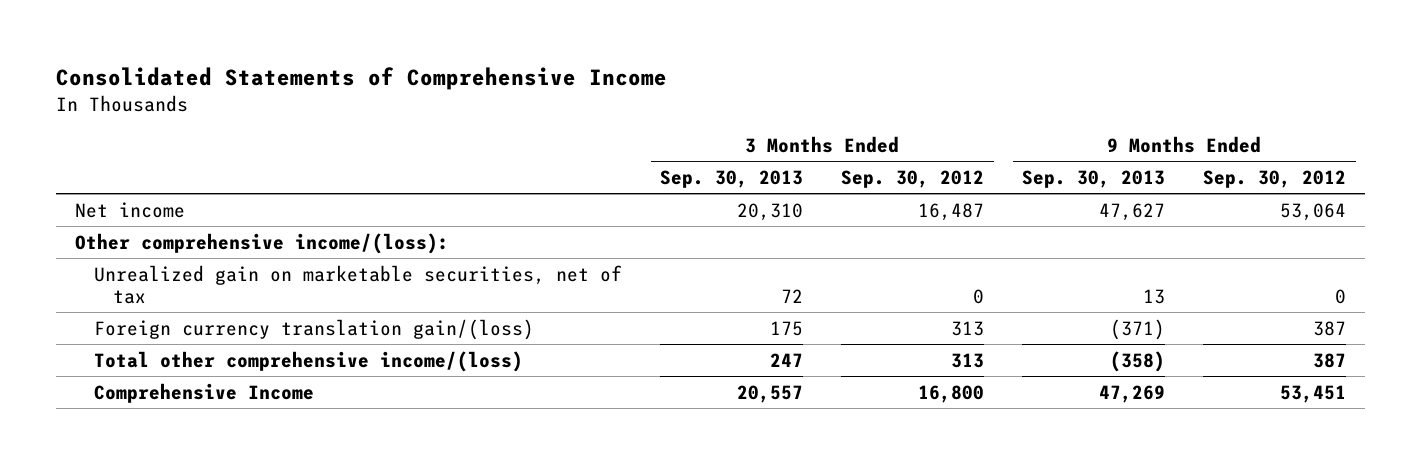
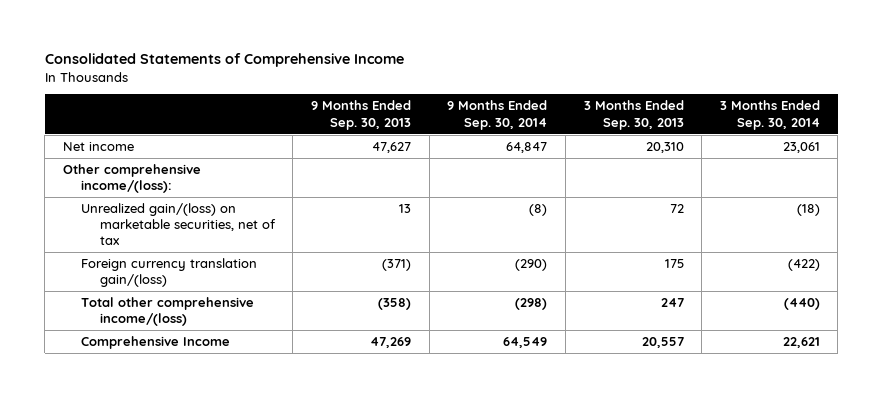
- | 3 Months Ended Sep. 30, 2013 | 3 Months Ended Sep. 30, 2012 | 9 Months Ended Sep. 30, 2013 | 9 Months Ended Sep. 30, 2012
+ | 9 Months Ended Sep. 30, 2013 | 9 Months Ended Sep. 30, 2014 | 3 Months Ended Sep. 30, 2013 | 3 Months Ended Sep. 30, 2014
- Unrealized gain on marketable securities, net of tax | 72 | 0 | 13 | 0
+ Unrealized gain/(loss) on marketable securities, net of tax | 13 | (8) | 72 | (18)

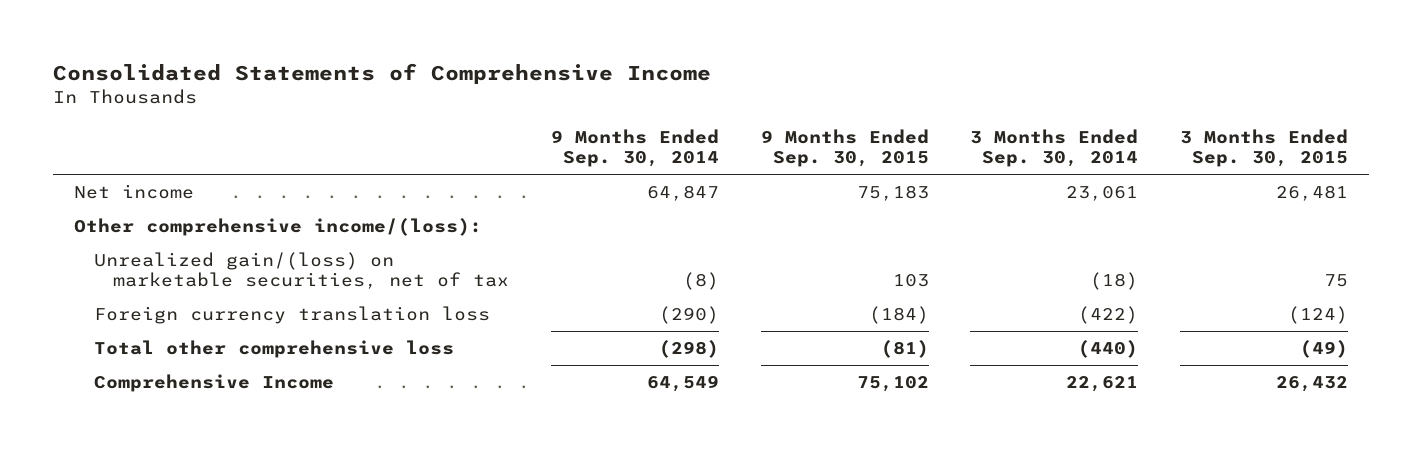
- | 9 Months Ended Sep. 30, 2013 | 9 Months Ended Sep. 30, 2014 | 3 Months Ended Sep. 30, 2013 | 3 Months Ended Sep. 30, 2014
+ | 9 Months Ended Sep. 30, 2014 | 9 Months Ended Sep. 30, 2015 | 3 Months Ended Sep. 30, 2014 | 3 Months Ended Sep. 30, 2015
- Foreign currency translation gain/(loss) | (371) | (290) | 175 | (422)
- Total other comprehensive income/(loss) | (358) | (298) | 247 | (440)
+ Foreign currency translation loss | (290) | (184) | (422) | (124)
+ Total other comprehensive loss | (298) | (81) | (440) | (49)

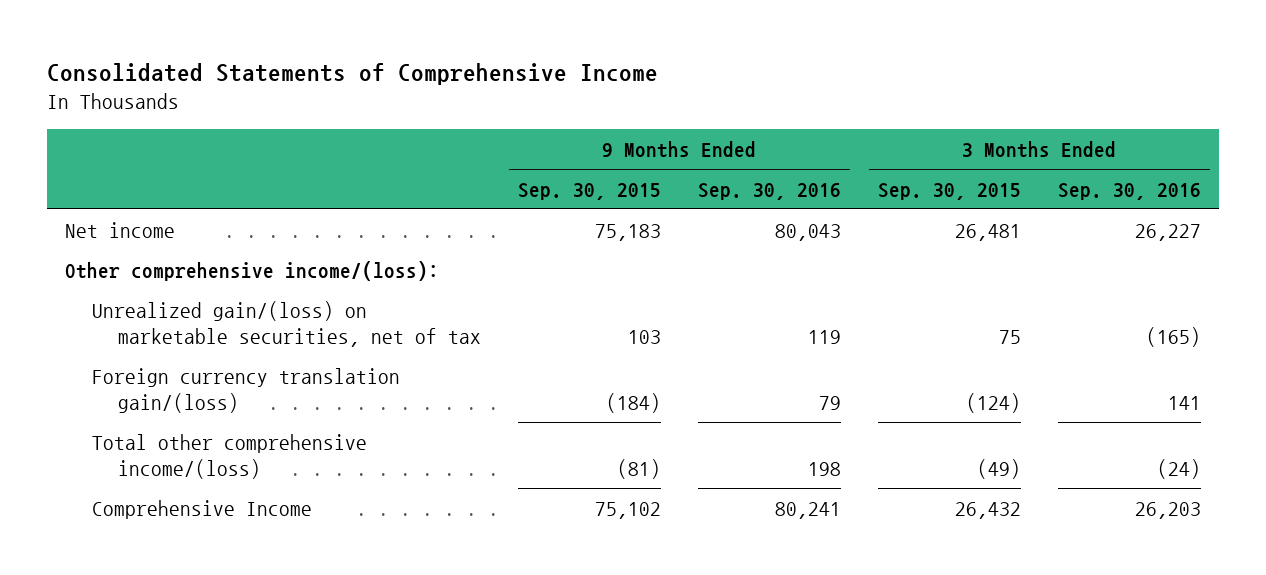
- | 9 Months Ended Sep. 30, 2014 | 9 Months Ended Sep. 30, 2015 | 3 Months Ended Sep. 30, 2014 | 3 Months Ended Sep. 30, 2015
+ | 9 Months Ended Sep. 30, 2015 | 9 Months Ended Sep. 30, 2016 | 3 Months Ended Sep. 30, 2015 | 3 Months Ended Sep. 30, 2016
- Foreign currency translation loss | (290) | (184) | (422) | (124)
- Total other comprehensive loss | (298) | (81) | (440) | (49)
+ Foreign currency translation gain/(loss) | (184) | 79 | (124) | 141
+ Total other comprehensive income/(loss) | (81) | 198 | (49) | (24)

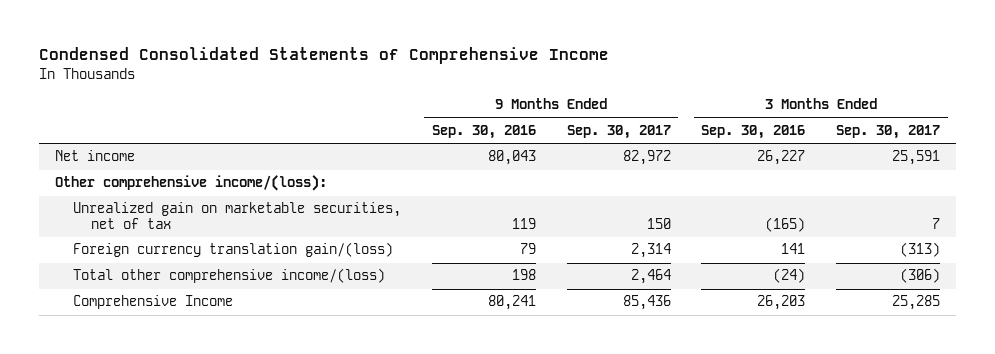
- Consolidated Statements of Comprehensive Income
+ Condensed Consolidated Statements of Comprehensive Income
- | 9 Months Ended Sep. 30, 2015 | 9 Months Ended Sep. 30, 2016 | 3 Months Ended Sep. 30, 2015 | 3 Months Ended Sep. 30, 2016
+ | 9 Months Ended Sep. 30, 2016 | 9 Months Ended Sep. 30, 2017 | 3 Months Ended Sep. 30, 2016 | 3 Months Ended Sep. 30, 2017
- Unrealized gain/(loss) on marketable securities, net of tax | 103 | 119 | 75 | (165)
+ Unrealized gain on marketable securities, net of tax | 119 | 150 | (165) | 7

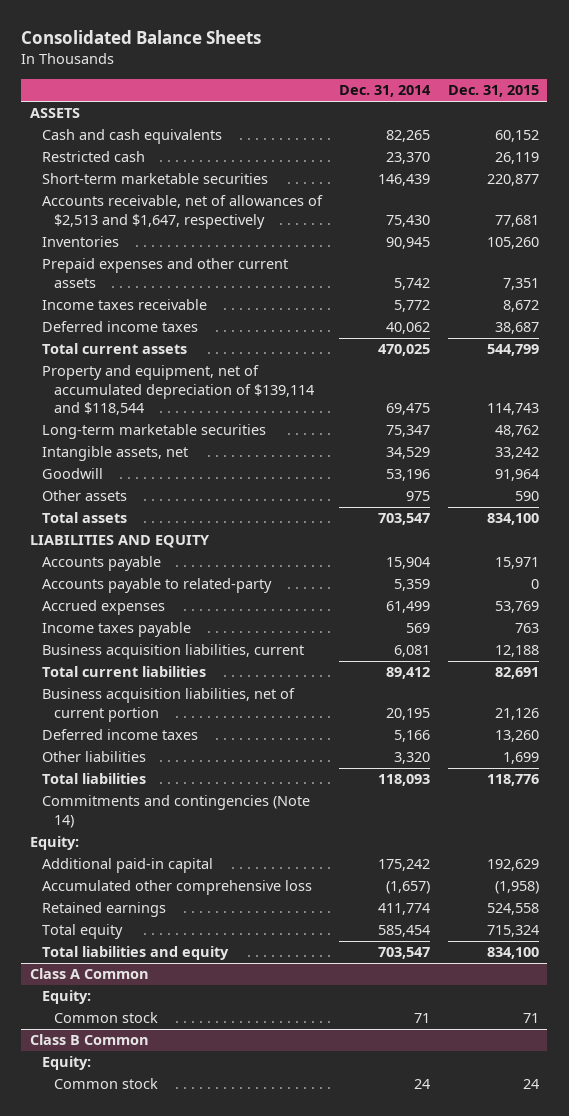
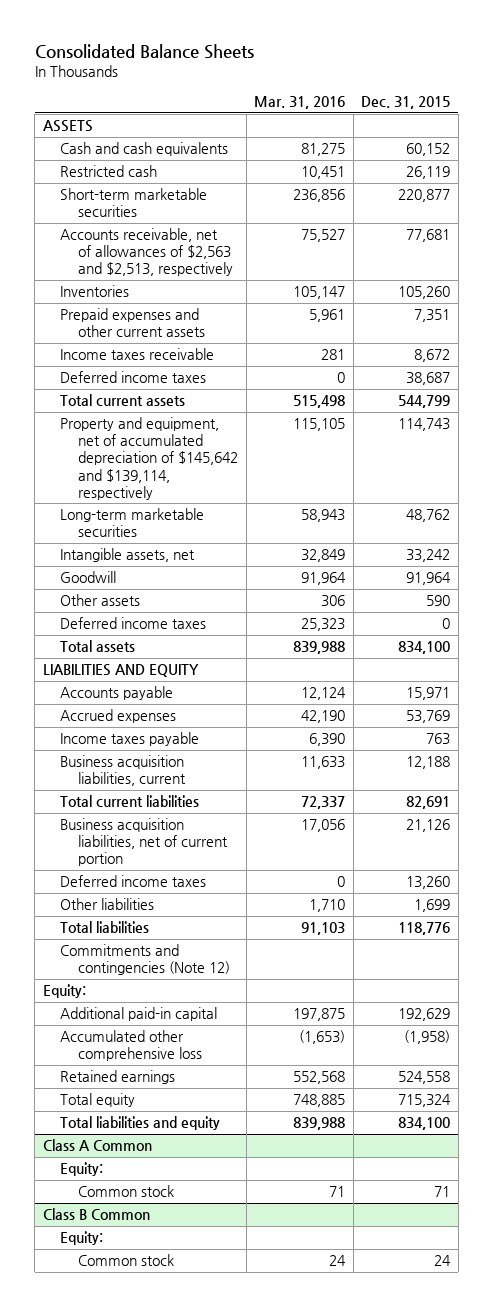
- | Dec. 31, 2014 | Dec. 31, 2015
+ | Mar. 31, 2016 | Dec. 31, 2015
- Accounts receivable, net of allowances of $2,513 and $1,647, respectively | 75,430 | 77,681
+ Accounts receivable, net of allowances of $2,563 and $2,513, respectively | 75,527 | 77,681
- Property and equipment, net of accumulated depreciation of $139,114 and $118,544 | 69,475 | 114,743
+ Property and equipment, net of accumulated depreciation of $145,642 and $139,114, respectively | 115,105 | 114,743
+ Deferred income taxes | 25,323 | 0
- Accounts payable to related-party | 5,359 | 0
- Commitments and contingencies (Note 14)
+ Commitments and contingencies (Note 12)

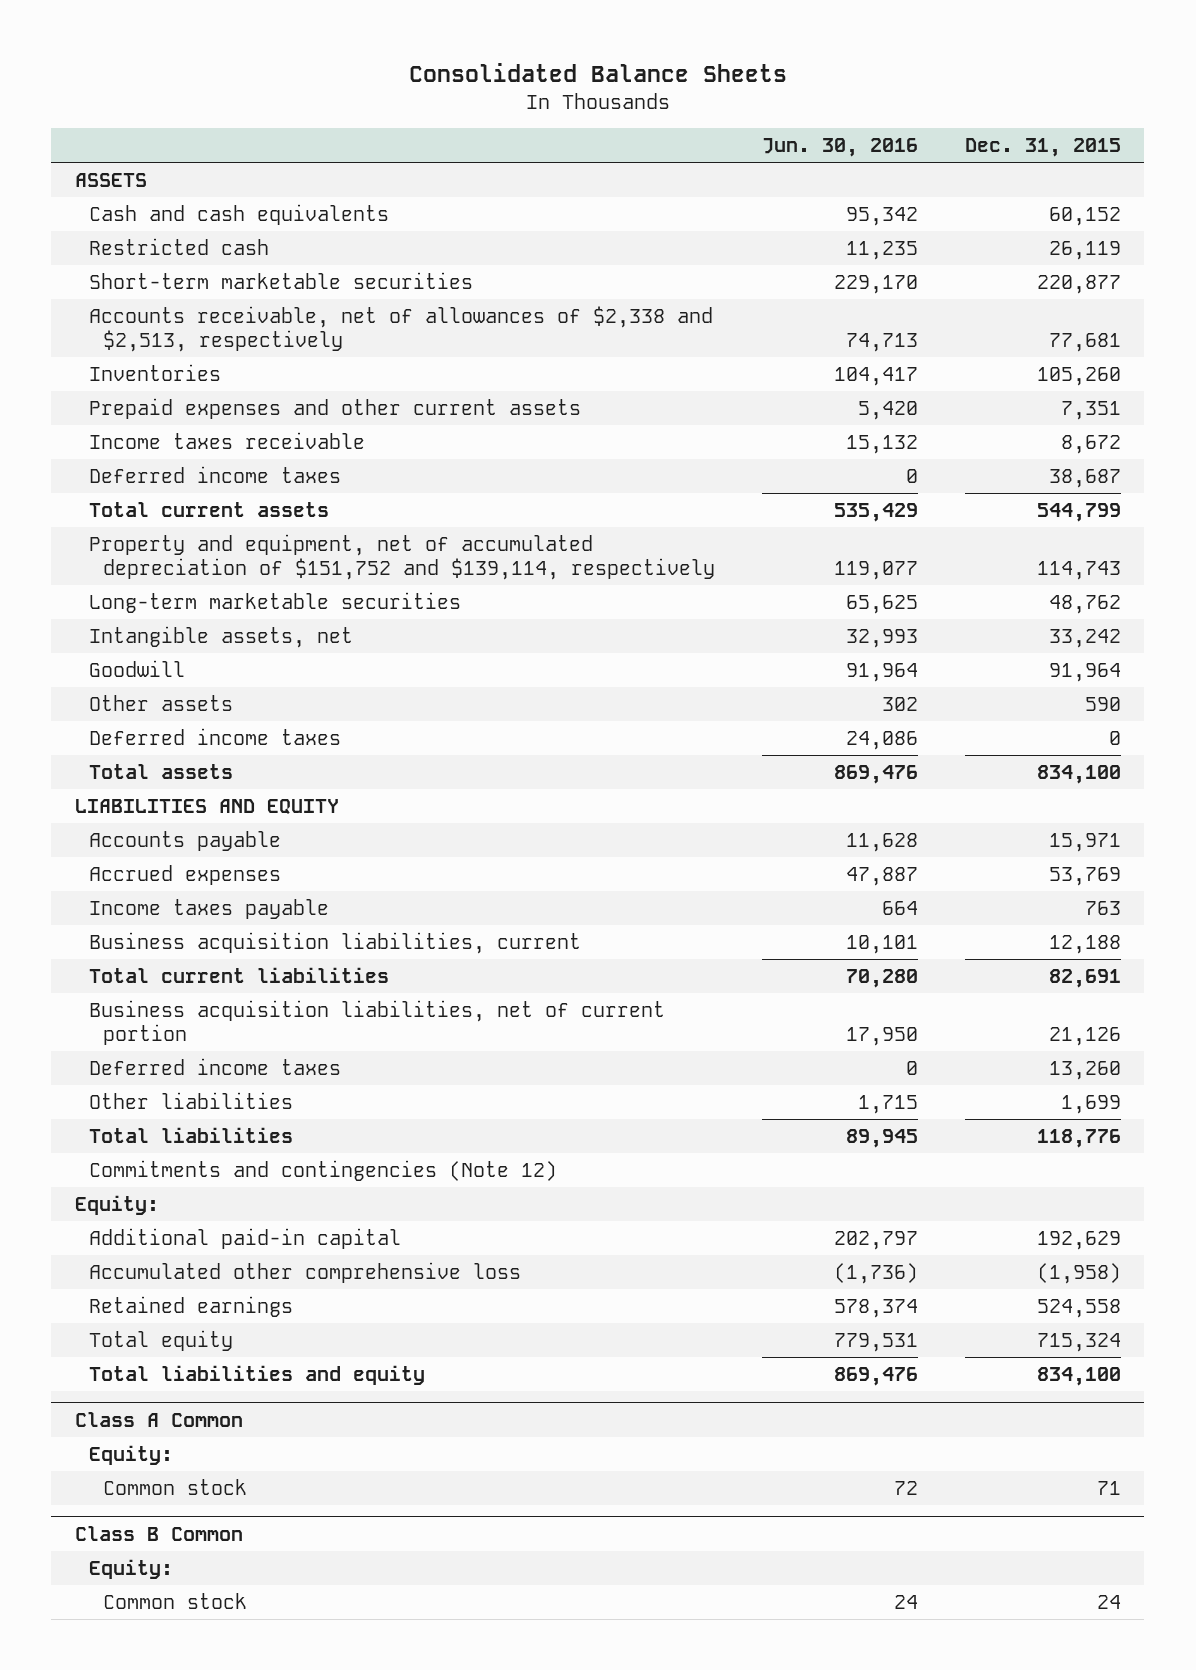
- | Mar. 31, 2016 | Dec. 31, 2015
+ | Jun. 30, 2016 | Dec. 31, 2015
- Accounts receivable, net of allowances of $2,563 and $2,513, respectively | 75,527 | 77,681
+ Accounts receivable, net of allowances of $2,338 and $2,513, respectively | 74,713 | 77,681
- Property and equipment, net of accumulated depreciation of $145,642 and $139,114, respectively | 115,105 | 114,743
+ Property and equipment, net of accumulated depreciation of $151,752 and $139,114, respectively | 119,077 | 114,743

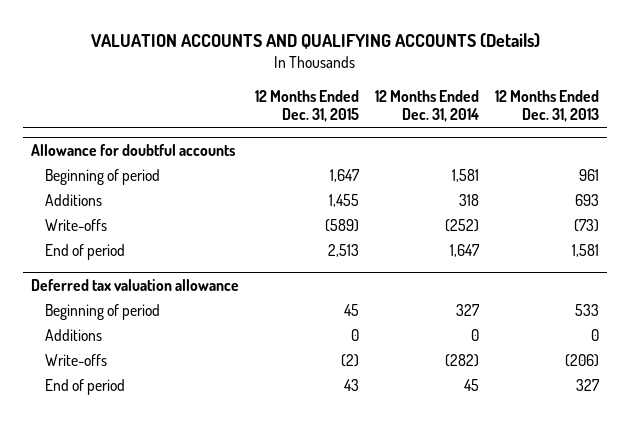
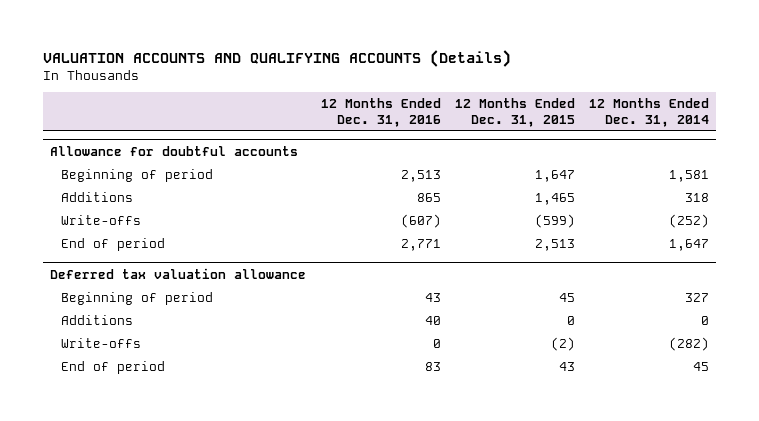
- | 12 Months Ended Dec. 31, 2015 | 12 Months Ended Dec. 31, 2014 | 12 Months Ended Dec. 31, 2013
+ | 12 Months Ended Dec. 31, 2016 | 12 Months Ended Dec. 31, 2015 | 12 Months Ended Dec. 31, 2014
@ Allowance for doubtful accounts
- Additions | 1,455 | 318 | 693
- Write-offs | (589) | (252) | (73)
+ Additions | 865 | 1,465 | 318
+ Write-offs | (607) | (599) | (252)

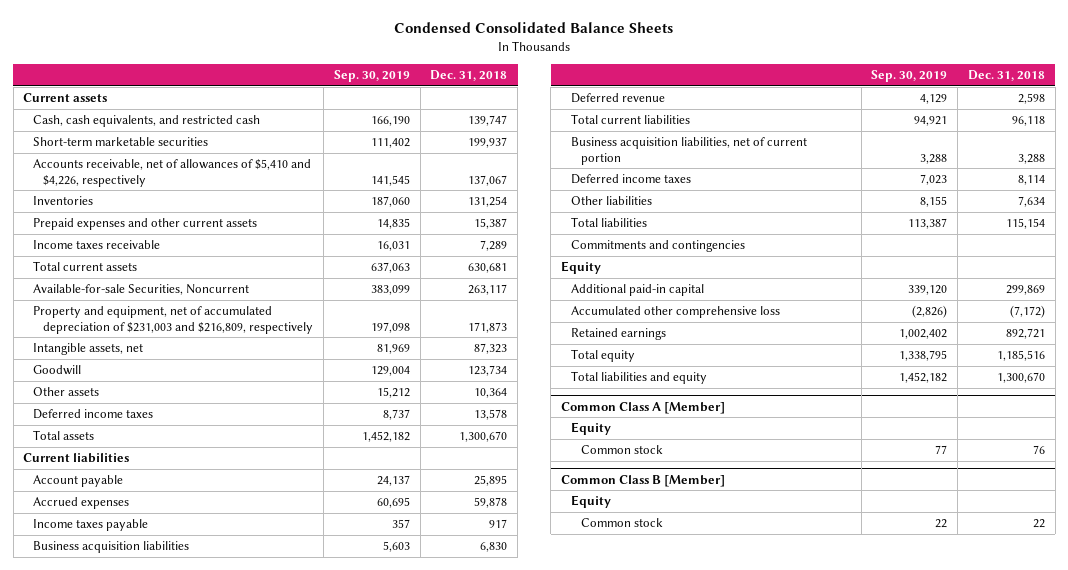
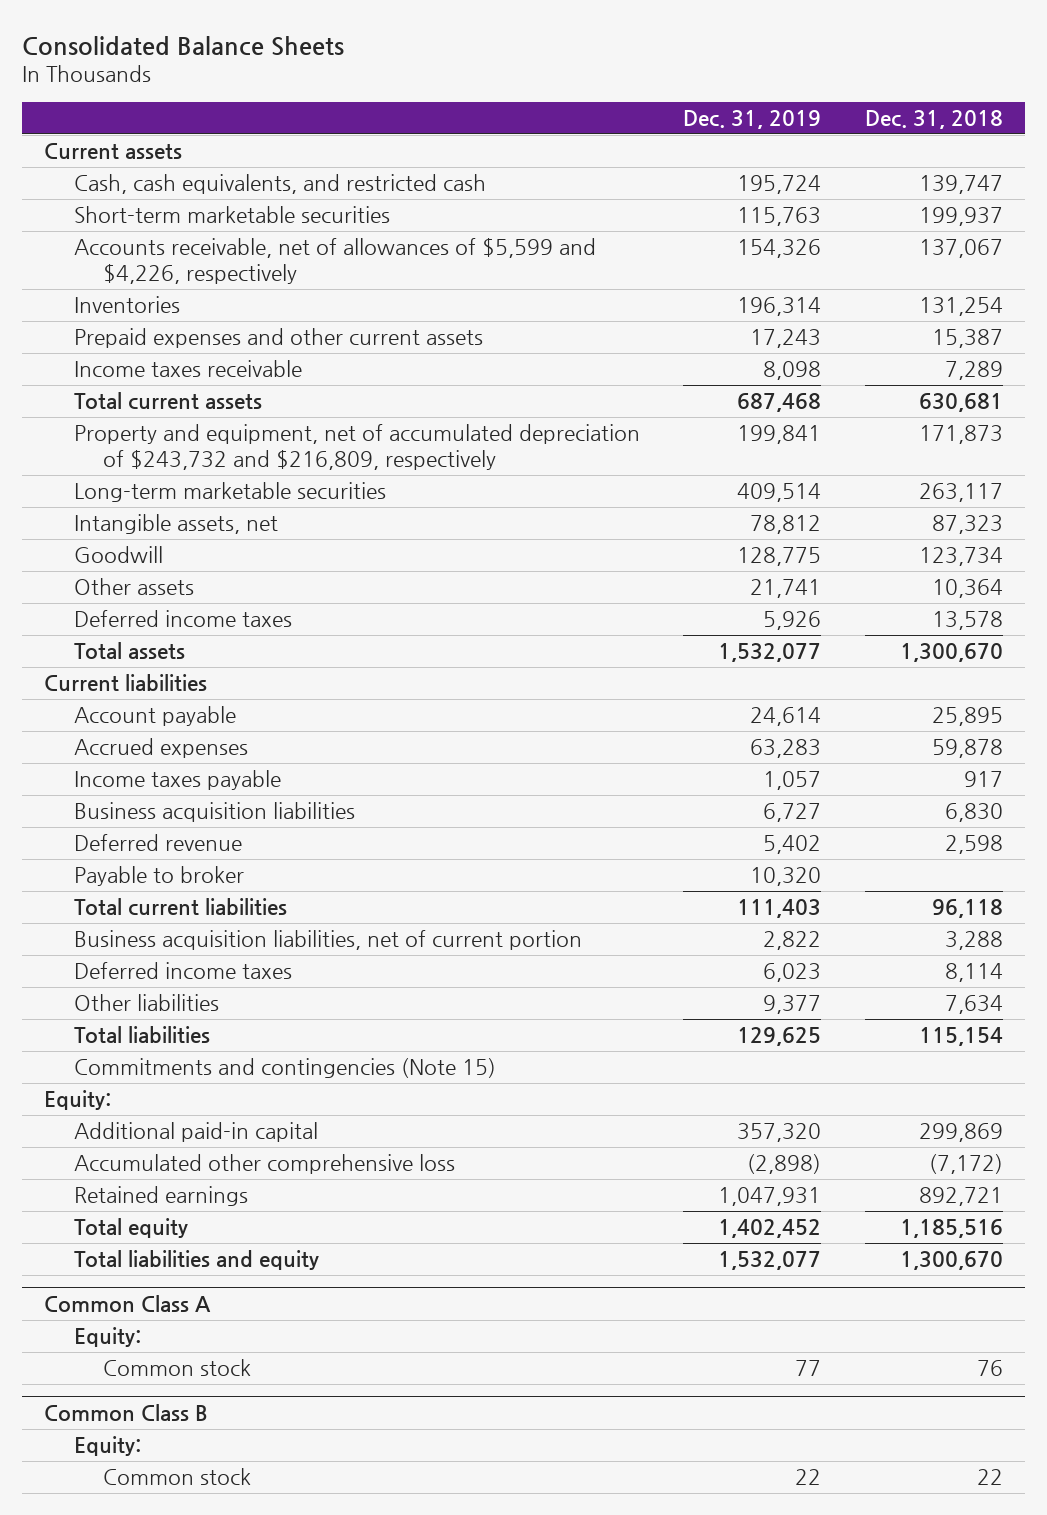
- Condensed Consolidated Balance Sheets
+ Consolidated Balance Sheets
- | Sep. 30, 2019 | Dec. 31, 2018
+ | Dec. 31, 2019 | Dec. 31, 2018
- Accounts receivable, net of allowances of $5,410 and $4,226, respectively | 141,545 | 137,067
+ Accounts receivable, net of allowances of $5,599 and $4,226, respectively | 154,326 | 137,067
- Available-for-sale Securities, Noncurrent | 383,099 | 263,117
- Property and equipment, net of accumulated depreciation of $231,003 and $216,809, respectively | 197,098 | 171,873
+ Property and equipment, net of accumulated depreciation of $243,732 and $216,809, respectively | 199,841 | 171,873
+ Long-term marketable securities | 409,514 | 263,117
+ Payable to broker | 10,320 |
- Commitments and contingencies
- Equity
+ Commitments and contingencies (Note 15)
+ Equity:
- Common Class A [Member]
- Equity
+ Common Class A
+ Equity:
- Common Class B [Member]
- Equity
+ Common Class B
+ Equity:

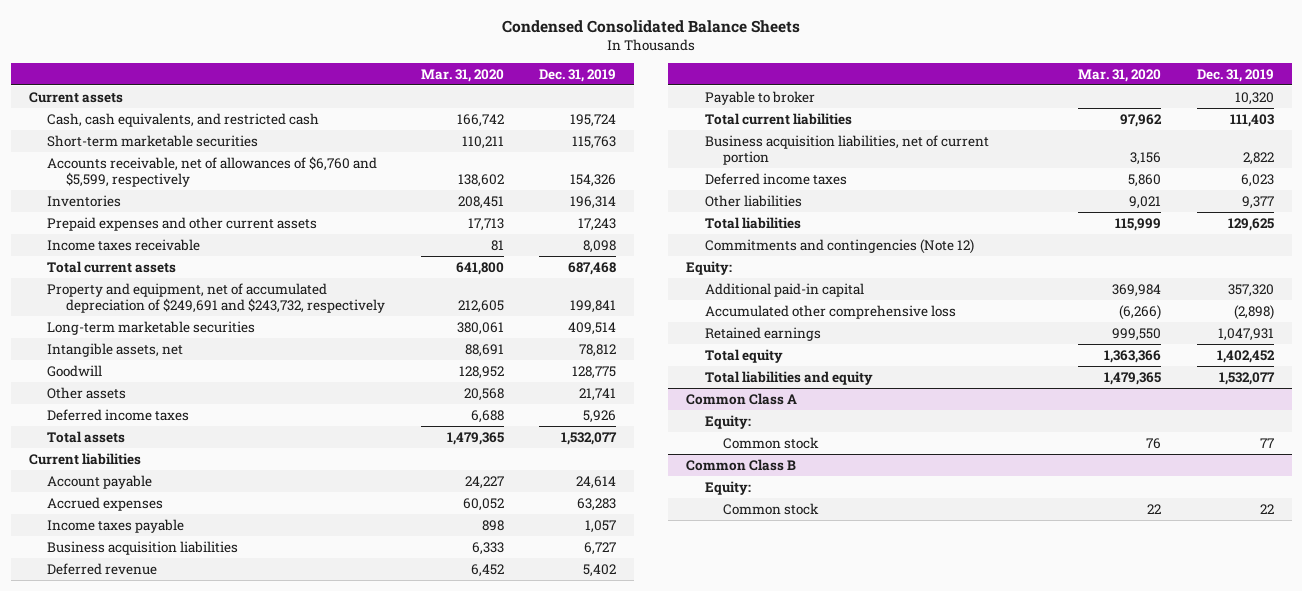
- Consolidated Balance Sheets
+ Condensed Consolidated Balance Sheets
- | Dec. 31, 2019 | Dec. 31, 2018
+ | Mar. 31, 2020 | Dec. 31, 2019
- Accounts receivable, net of allowances of $5,599 and $4,226, respectively | 154,326 | 137,067
+ Accounts receivable, net of allowances of $6,760 and $5,599, respectively | 138,602 | 154,326
- Property and equipment, net of accumulated depreciation of $243,732 and $216,809, respectively | 199,841 | 171,873
+ Property and equipment, net of accumulated depreciation of $249,691 and $243,732, respectively | 212,605 | 199,841
- Commitments and contingencies (Note 15)
+ Commitments and contingencies (Note 12)

